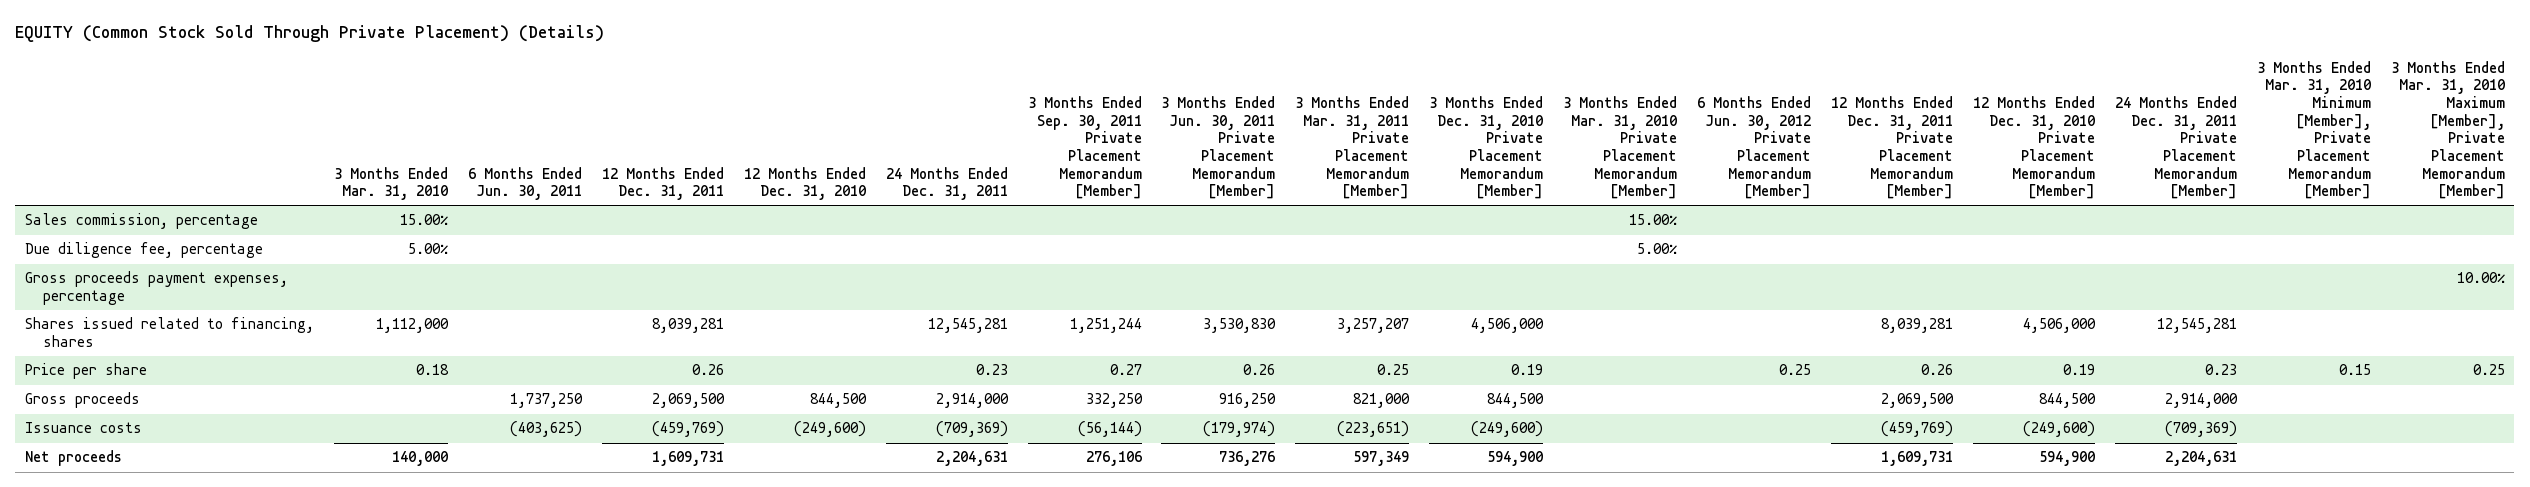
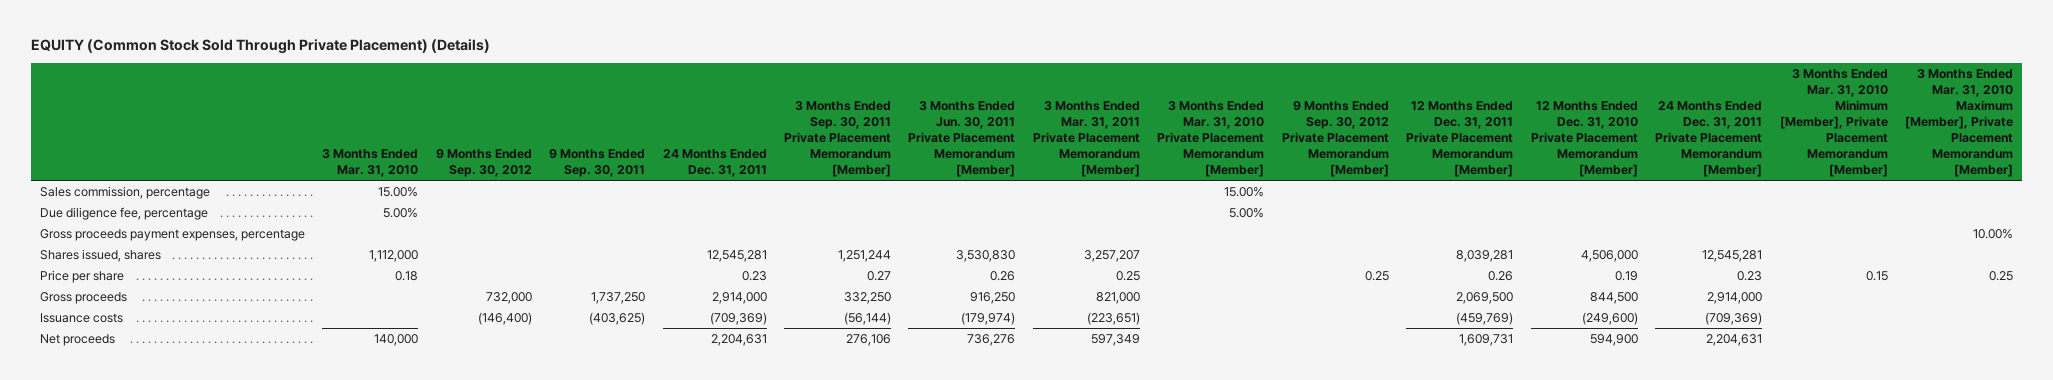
- | 3 Months Ended Mar. 31, 2010 | 6 Months Ended Jun. 30, 2011 | 12 Months Ended Dec. 31, 2011 | 12 Months Ended Dec. 31, 2010 | 24 Months Ended Dec. 31, 2011 | 3 Months Ended Sep. 30, 2011 Private Placement Memorandum [Member] | 3 Months Ended Jun. 30, 2011 Private Placement Memorandum [Member] | 3 Months Ended Mar. 31, 2011 Private Placement Memorandum [Member] | 3 Months Ended Dec. 31, 2010 Private Placement Memorandum [Member] | 3 Months Ended Mar. 31, 2010 Private Placement Memorandum [Member] | 6 Months Ended Jun. 30, 2012 Private Placement Memorandum [Member] | 12 Months Ended Dec. 31, 2011 Private Placement Memorandum [Member] | 12 Months Ended Dec. 31, 2010 Private Placement Memorandum [Member] | 24 Months Ended Dec. 31, 2011 Private Placement Memorandum [Member] | 3 Months Ended Mar. 31, 2010 Minimum [Member], Private Placement Memorandum [Member] | 3 Months Ended Mar. 31, 2010 Maximum [Member], Private Placement Memorandum [Member]
+ | 3 Months Ended Mar. 31, 2010 | 9 Months Ended Sep. 30, 2012 | 9 Months Ended Sep. 30, 2011 | 24 Months Ended Dec. 31, 2011 | 3 Months Ended Sep. 30, 2011 Private Placement Memorandum [Member] | 3 Months Ended Jun. 30, 2011 Private Placement Memorandum [Member] | 3 Months Ended Mar. 31, 2011 Private Placement Memorandum [Member] | 3 Months Ended Mar. 31, 2010 Private Placement Memorandum [Member] | 9 Months Ended Sep. 30, 2012 Private Placement Memorandum [Member] | 12 Months Ended Dec. 31, 2011 Private Placement Memorandum [Member] | 12 Months Ended Dec. 31, 2010 Private Placement Memorandum [Member] | 24 Months Ended Dec. 31, 2011 Private Placement Memorandum [Member] | 3 Months Ended Mar. 31, 2010 Minimum [Member], Private Placement Memorandum [Member] | 3 Months Ended Mar. 31, 2010 Maximum [Member], Private Placement Memorandum [Member]
- Shares issued related to financing, shares | 1,112,000 | | 8,039,281 | | 12,545,281 | 1,251,244 | 3,530,830 | 3,257,207 | 4,506,000 | | | 8,039,281 | 4,506,000 | 12,545,281 | |
+ Shares issued, shares | 1,112,000 | | | 12,545,281 | 1,251,244 | 3,530,830 | 3,257,207 | | | 8,039,281 | 4,506,000 | 12,545,281 | |

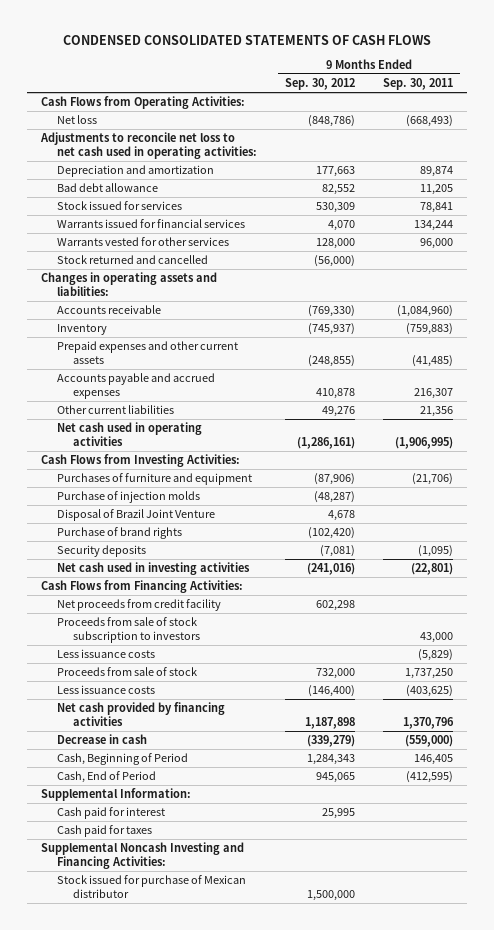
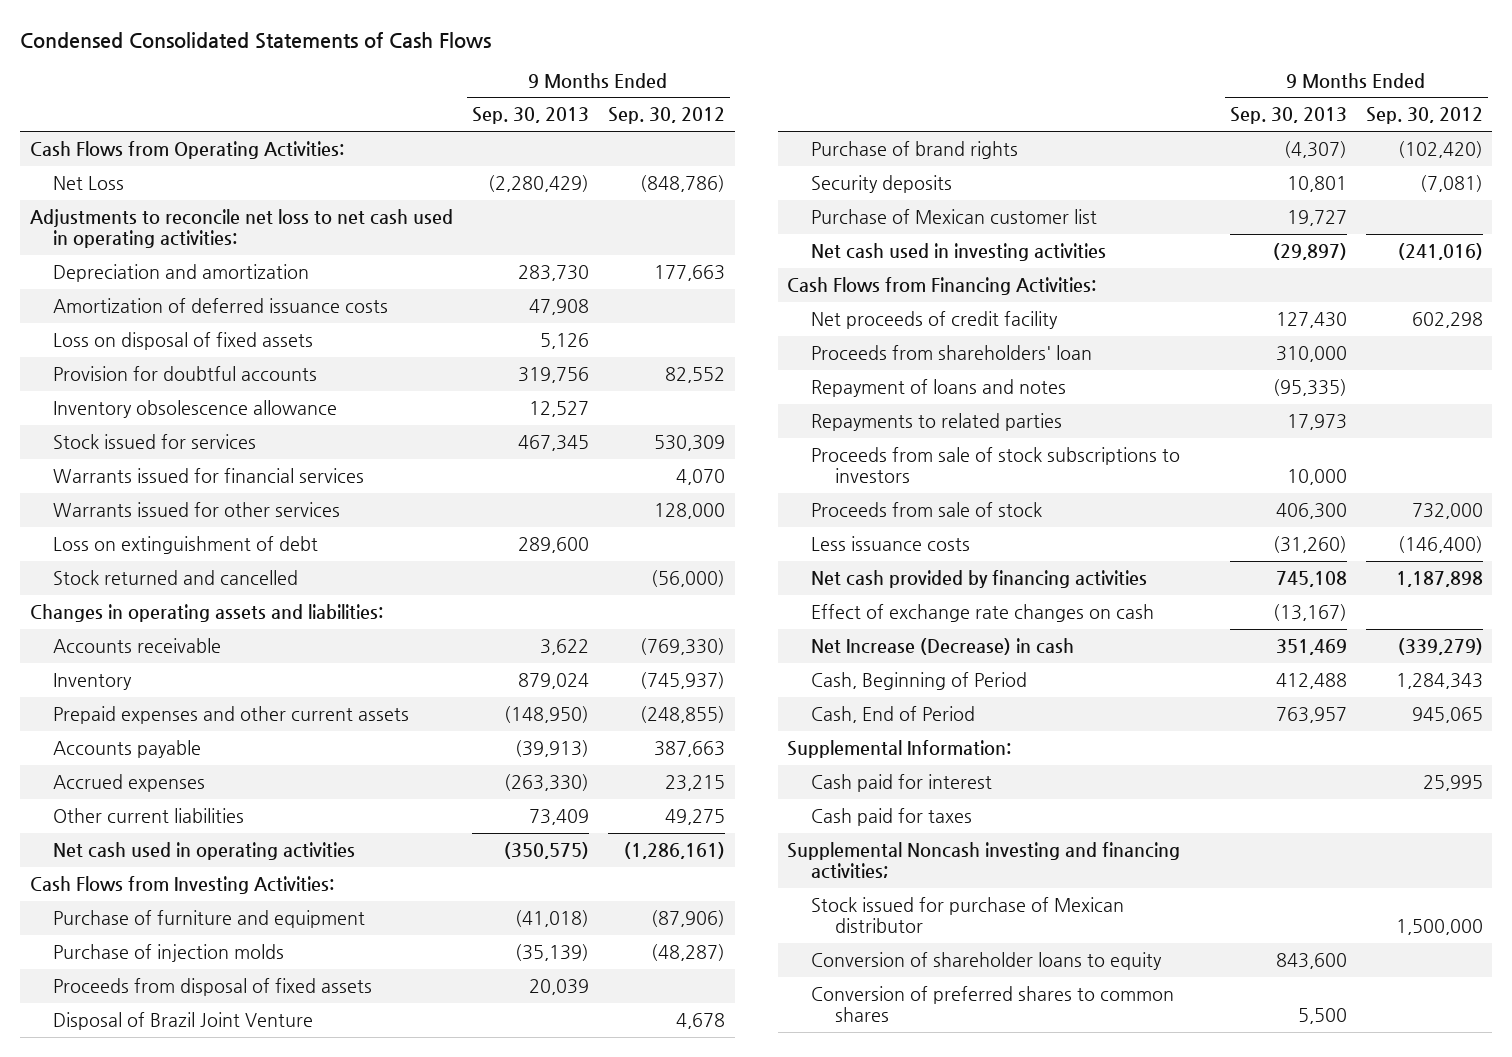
- CONDENSED CONSOLIDATED STATEMENTS OF CASH FLOWS
+ Condensed Consolidated Statements of Cash Flows
- | 9 Months Ended Sep. 30, 2012 | 9 Months Ended Sep. 30, 2011
+ | 9 Months Ended Sep. 30, 2013 | 9 Months Ended Sep. 30, 2012
- Net loss | (848,786) | (668,493)
+ Net Loss | (2,280,429) | (848,786)
- Bad debt allowance | 82,552 | 11,205
+ Amortization of deferred issuance costs | 47,908 |
+ Loss on disposal of fixed assets | 5,126 |
+ Provision for doubtful accounts | 319,756 | 82,552
+ Inventory obsolescence allowance | 12,527 |
- Warrants vested for other services | 128,000 | 96,000
+ Warrants issued for other services | | 128,000
+ Loss on extinguishment of debt | 289,600 |
- Accounts payable and accrued expenses | 410,878 | 216,307
- Other current liabilities | 49,276 | 21,356
+ Accounts payable | (39,913) | 387,663
+ Accrued expenses | (263,330) | 23,215
+ Other current liabilities | 73,409 | 49,275
- Purchases of furniture and equipment | (87,906) | (21,706)
+ Purchase of furniture and equipment | (41,018) | (87,906)
+ Proceeds from disposal of fixed assets | 20,039 |
+ Purchase of Mexican customer list | 19,727 |
- Net proceeds from credit facility | 602,298 |
- Proceeds from sale of stock subscription to investors | | 43,000
- Less issuance costs | | (5,829)
+ Net proceeds of credit facility | 127,430 | 602,298
+ Proceeds from shareholders' loan | 310,000 |
+ Repayment of loans and notes | (95,335) |
+ Repayments to related parties | 17,973 |
+ Proceeds from sale of stock subscriptions to investors | 10,000 |
- Decrease in cash | (339,279) | (559,000)
+ Effect of exchange rate changes on cash | (13,167) |
+ Net Increase (Decrease) in cash | 351,469 | (339,279)
- Supplemental Noncash Investing and Financing Activities:
+ Supplemental Noncash investing and financing activities;
+ Conversion of shareholder loans to equity | 843,600 |
+ Conversion of preferred shares to common shares | 5,500 |

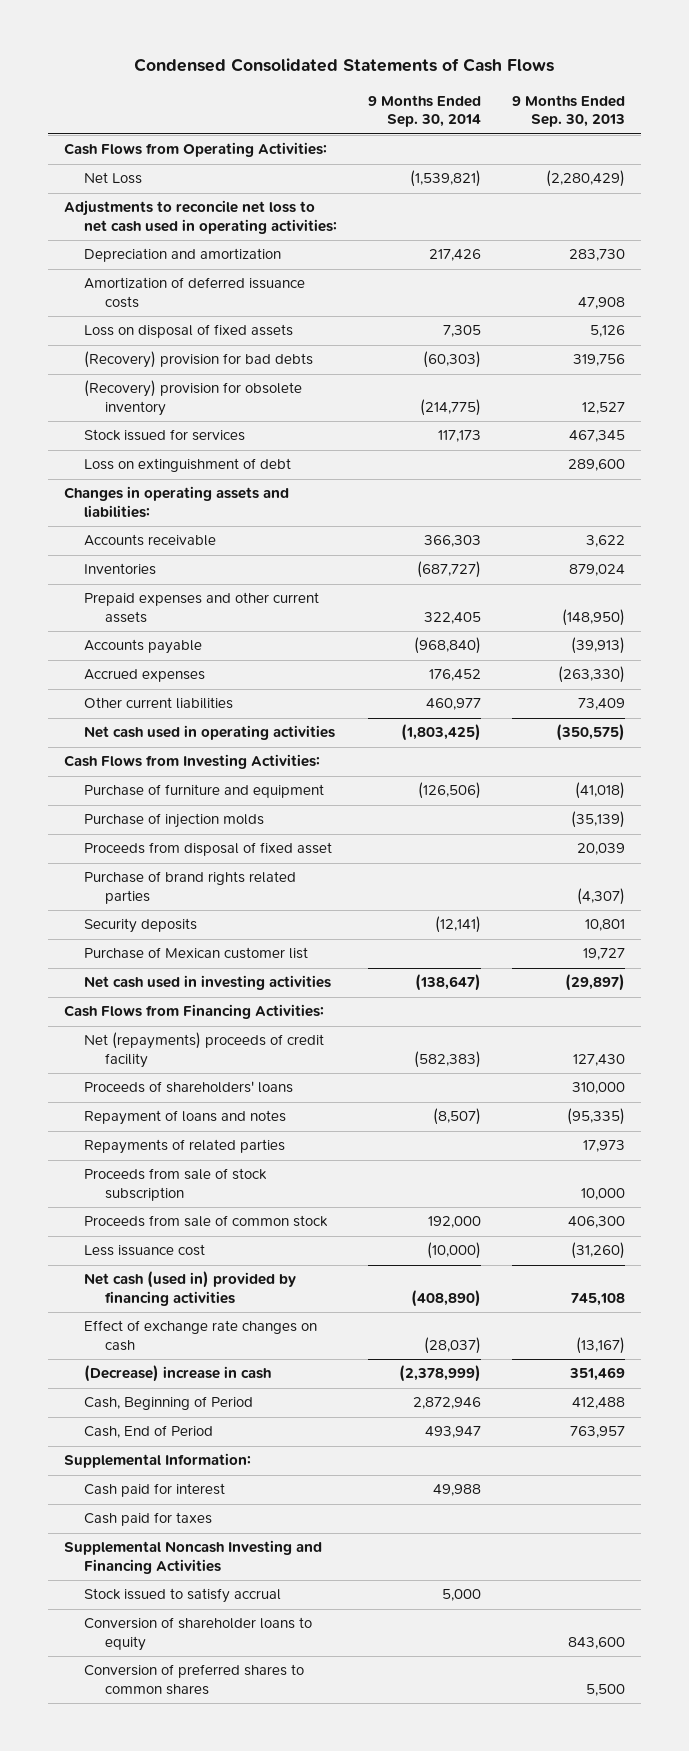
- | 9 Months Ended Sep. 30, 2013 | 9 Months Ended Sep. 30, 2012
+ | 9 Months Ended Sep. 30, 2014 | 9 Months Ended Sep. 30, 2013
- Provision for doubtful accounts | 319,756 | 82,552
- Inventory obsolescence allowance | 12,527 |
+ (Recovery) provision for bad debts | (60,303) | 319,756
+ (Recovery) provision for obsolete inventory | (214,775) | 12,527
- Warrants issued for financial services | | 4,070
- Warrants issued for other services | | 128,000
- Stock returned and cancelled | | (56,000)
- Inventory | 879,024 | (745,937)
+ Inventories | (687,727) | 879,024
- Proceeds from disposal of fixed assets | 20,039 |
- Disposal of Brazil Joint Venture | | 4,678
- Purchase of brand rights | (4,307) | (102,420)
+ Proceeds from disposal of fixed asset | | 20,039
+ Purchase of brand rights related parties | | (4,307)
- Net proceeds of credit facility | 127,430 | 602,298
- Proceeds from shareholders' loan | 310,000 |
+ Net (repayments) proceeds of credit facility | (582,383) | 127,430
+ Proceeds of shareholders' loans | | 310,000
- Repayments to related parties | 17,973 |
- Proceeds from sale of stock subscriptions to investors | 10,000 |
- Proceeds from sale of stock | 406,300 | 732,000
- Less issuance costs | (31,260) | (146,400)
- Net cash provided by financing activities | 745,108 | 1,187,898
+ Repayments of related parties | | 17,973
+ Proceeds from sale of stock subscription | | 10,000
+ Proceeds from sale of common stock | 192,000 | 406,300
+ Less issuance cost | (10,000) | (31,260)
+ Net cash (used in) provided by financing activities | (408,890) | 745,108
- Net Increase (Decrease) in cash | 351,469 | (339,279)
+ (Decrease) increase in cash | (2,378,999) | 351,469
- Supplemental Noncash investing and financing activities;
- Stock issued for purchase of Mexican distributor | | 1,500,000
+ Supplemental Noncash Investing and Financing Activities
+ Stock issued to satisfy accrual | 5,000 |

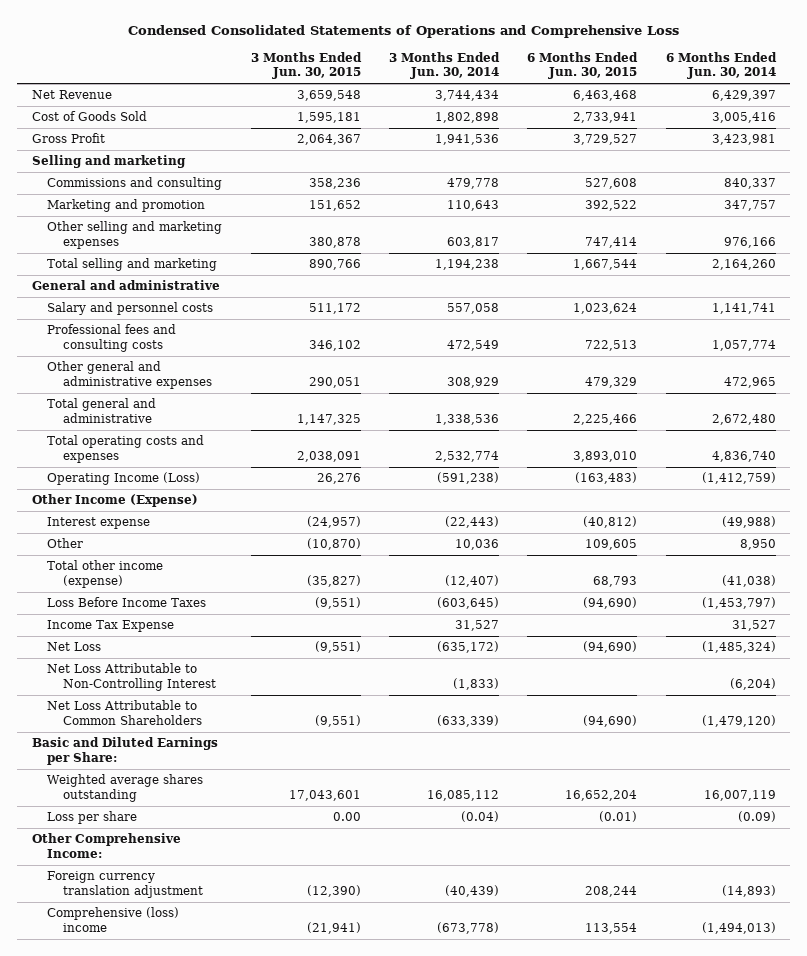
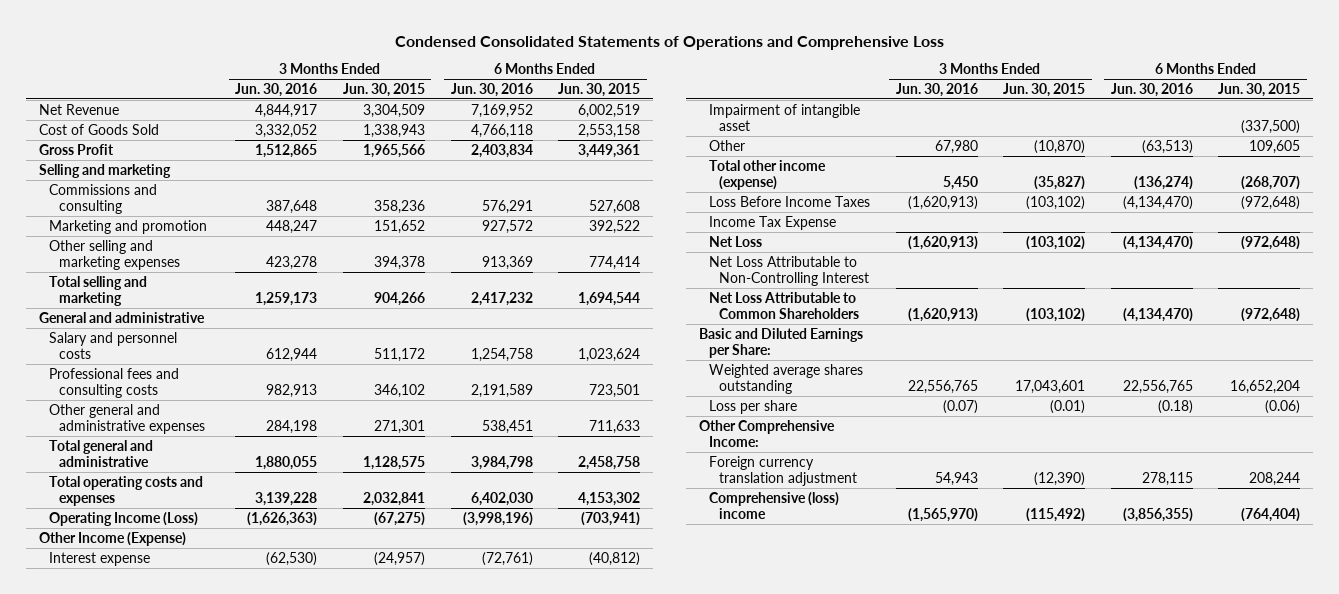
- | 3 Months Ended Jun. 30, 2015 | 3 Months Ended Jun. 30, 2014 | 6 Months Ended Jun. 30, 2015 | 6 Months Ended Jun. 30, 2014
+ | 3 Months Ended Jun. 30, 2016 | 3 Months Ended Jun. 30, 2015 | 6 Months Ended Jun. 30, 2016 | 6 Months Ended Jun. 30, 2015
- Net Revenue | 3,659,548 | 3,744,434 | 6,463,468 | 6,429,397
- Cost of Goods Sold | 1,595,181 | 1,802,898 | 2,733,941 | 3,005,416
- Gross Profit | 2,064,367 | 1,941,536 | 3,729,527 | 3,423,981
+ Net Revenue | 4,844,917 | 3,304,509 | 7,169,952 | 6,002,519
+ Cost of Goods Sold | 3,332,052 | 1,338,943 | 4,766,118 | 2,553,158
+ Gross Profit | 1,512,865 | 1,965,566 | 2,403,834 | 3,449,361
- Other selling and marketing expenses | 380,878 | 603,817 | 747,414 | 976,166
- Total selling and marketing | 890,766 | 1,194,238 | 1,667,544 | 2,164,260
+ Other selling and marketing expenses | 423,278 | 394,378 | 913,369 | 774,414
+ Total selling and marketing | 1,259,173 | 904,266 | 2,417,232 | 1,694,544
- Professional fees and consulting costs | 346,102 | 472,549 | 722,513 | 1,057,774
- Other general and administrative expenses | 290,051 | 308,929 | 479,329 | 472,965
- Total general and administrative | 1,147,325 | 1,338,536 | 2,225,466 | 2,672,480
- Total operating costs and expenses | 2,038,091 | 2,532,774 | 3,893,010 | 4,836,740
- Operating Income (Loss) | 26,276 | (591,238) | (163,483) | (1,412,759)
+ Professional fees and consulting costs | 982,913 | 346,102 | 2,191,589 | 723,501
+ Other general and administrative expenses | 284,198 | 271,301 | 538,451 | 711,633
+ Total general and administrative | 1,880,055 | 1,128,575 | 3,984,798 | 2,458,758
+ Total operating costs and expenses | 3,139,228 | 2,032,841 | 6,402,030 | 4,153,302
+ Operating Income (Loss) | (1,626,363) | (67,275) | (3,998,196) | (703,941)
+ Impairment of intangible asset | | | | (337,500)
- Total other income (expense) | (35,827) | (12,407) | 68,793 | (41,038)
- Loss Before Income Taxes | (9,551) | (603,645) | (94,690) | (1,453,797)
+ Total other income (expense) | 5,450 | (35,827) | (136,274) | (268,707)
+ Loss Before Income Taxes | (1,620,913) | (103,102) | (4,134,470) | (972,648)
- Net Loss | (9,551) | (635,172) | (94,690) | (1,485,324)
+ Net Loss | (1,620,913) | (103,102) | (4,134,470) | (972,648)
- Net Loss Attributable to Common Shareholders | (9,551) | (633,339) | (94,690) | (1,479,120)
+ Net Loss Attributable to Common Shareholders | (1,620,913) | (103,102) | (4,134,470) | (972,648)
- Loss per share | 0.00 | (0.04) | (0.01) | (0.09)
+ Loss per share | (0.07) | (0.01) | (0.18) | (0.06)
- Comprehensive (loss) income | (21,941) | (673,778) | 113,554 | (1,494,013)
+ Comprehensive (loss) income | (1,565,970) | (115,492) | (3,856,355) | (764,404)

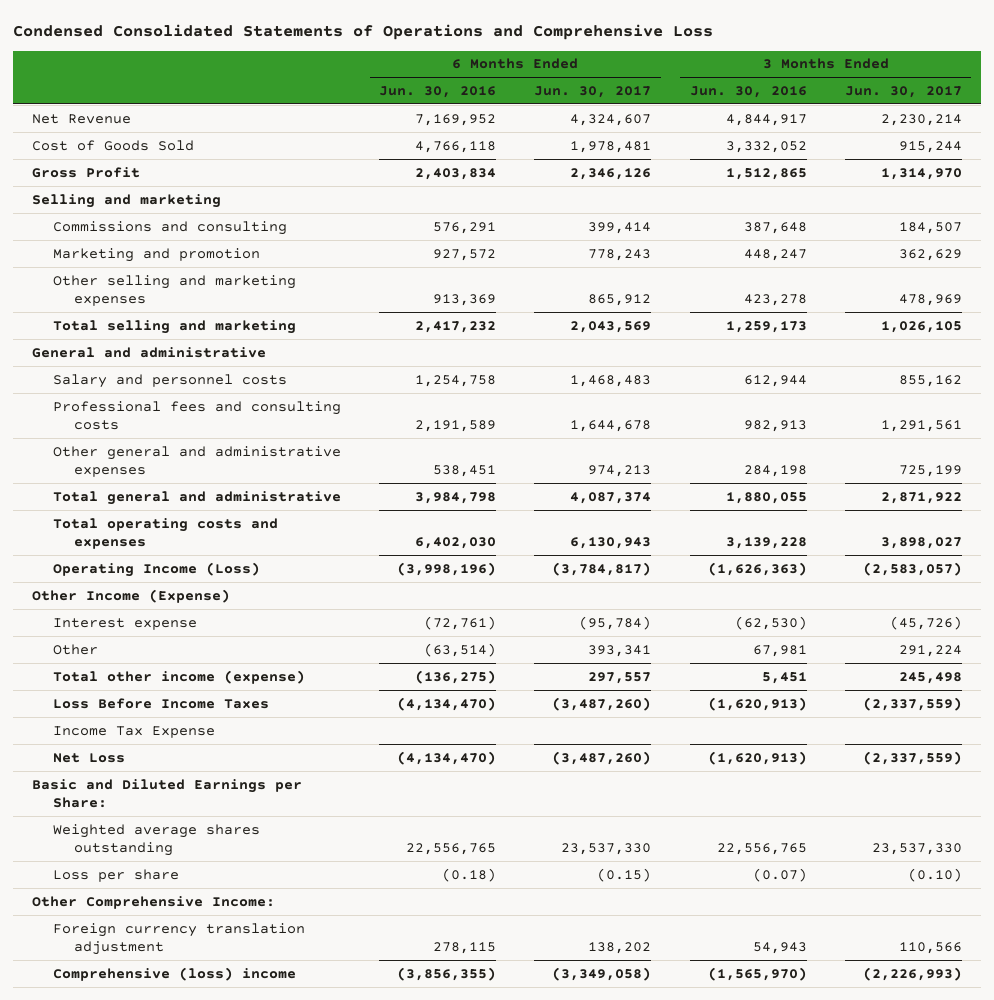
- | 3 Months Ended Jun. 30, 2016 | 3 Months Ended Jun. 30, 2015 | 6 Months Ended Jun. 30, 2016 | 6 Months Ended Jun. 30, 2015
+ | 6 Months Ended Jun. 30, 2016 | 6 Months Ended Jun. 30, 2017 | 3 Months Ended Jun. 30, 2016 | 3 Months Ended Jun. 30, 2017
- Impairment of intangible asset | | | | (337,500)
- Other | 67,980 | (10,870) | (63,513) | 109,605
- Total other income (expense) | 5,450 | (35,827) | (136,274) | (268,707)
+ Other | (63,514) | 393,341 | 67,981 | 291,224
+ Total other income (expense) | (136,275) | 297,557 | 5,451 | 245,498
- Net Loss Attributable to Non-Controlling Interest
- Net Loss Attributable to Common Shareholders | (1,620,913) | (103,102) | (4,134,470) | (972,648)

